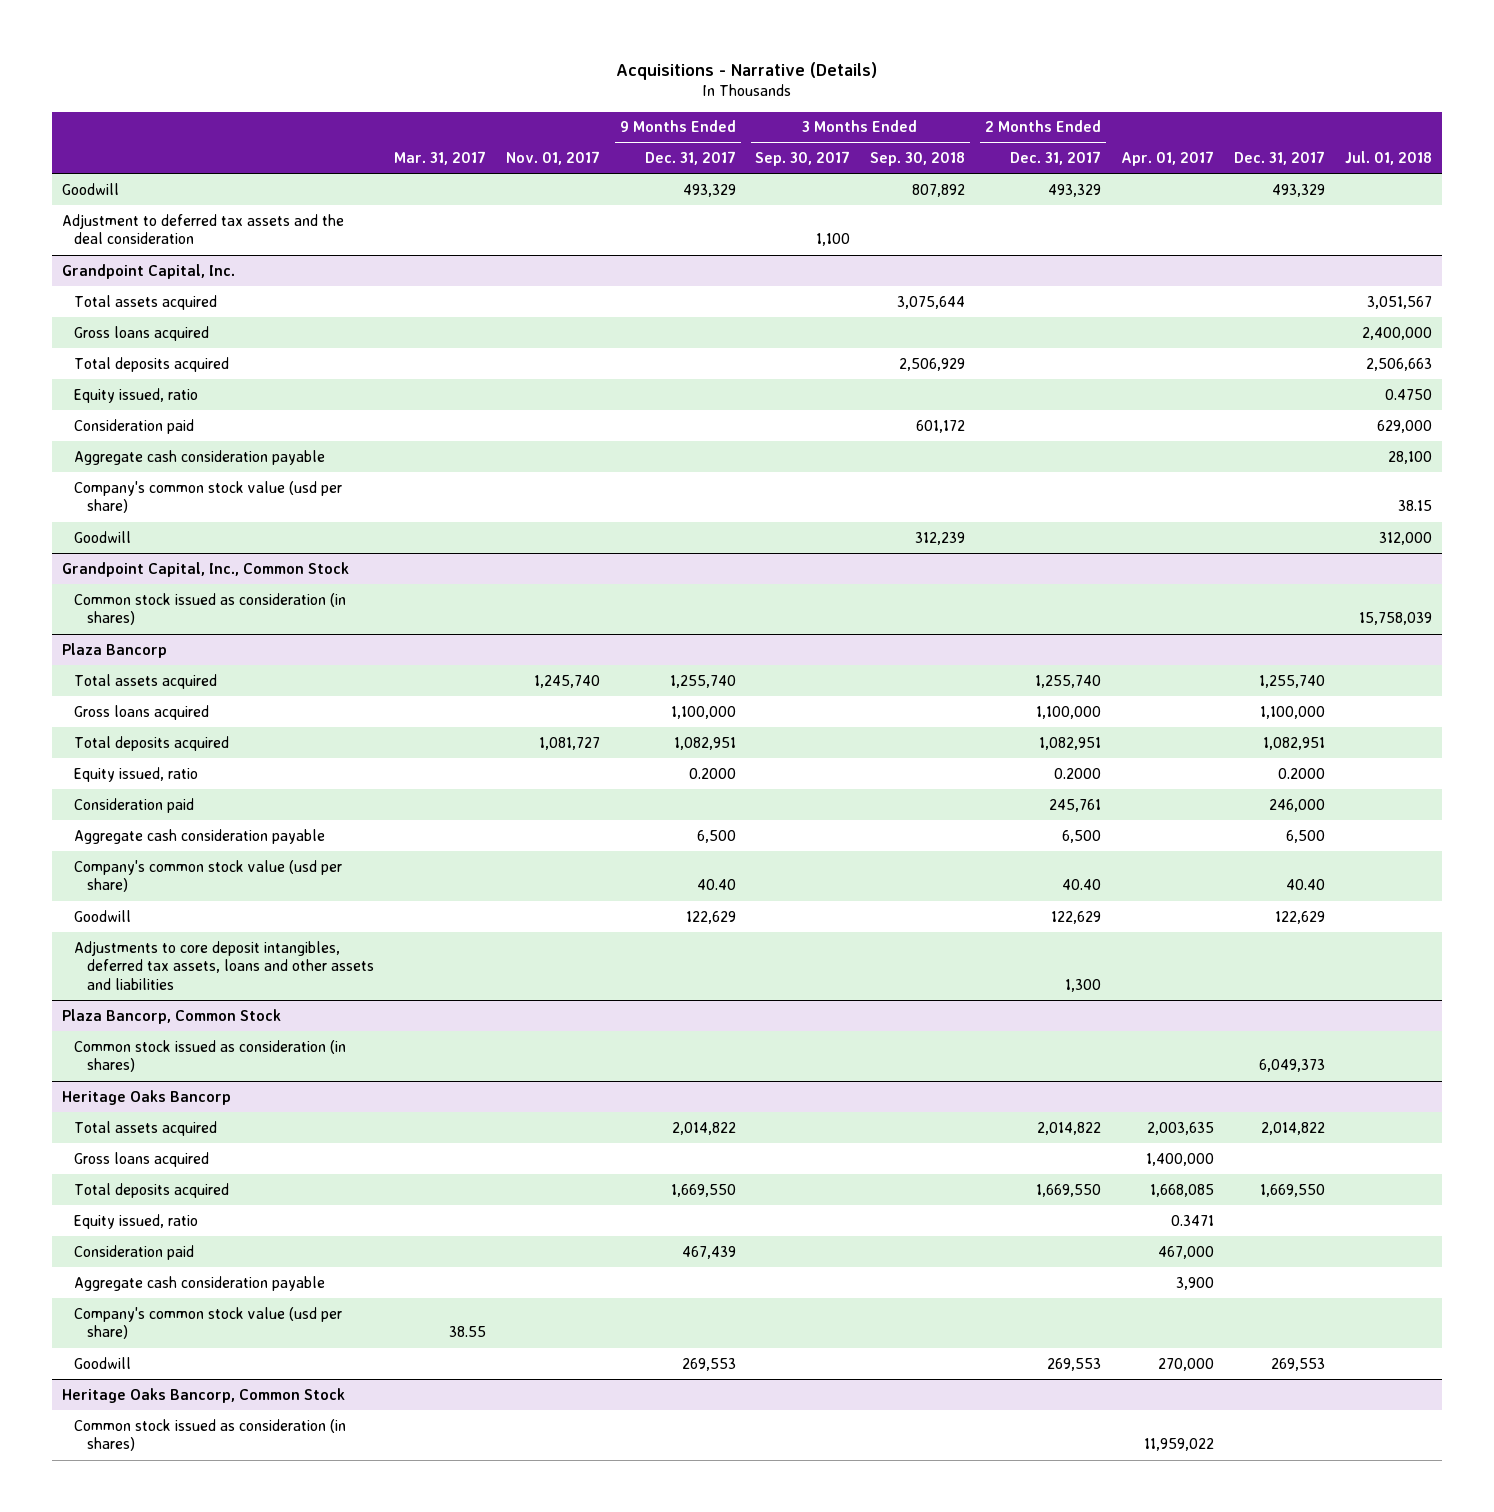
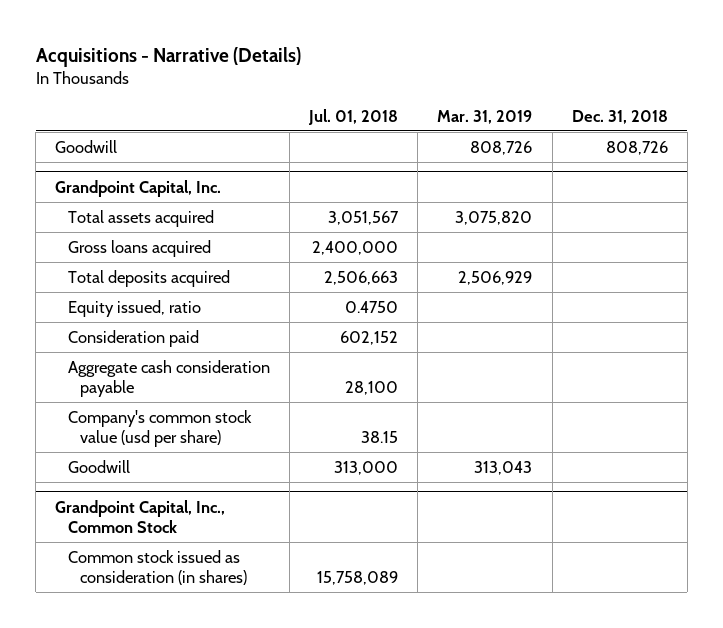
- | Mar. 31, 2017 | Nov. 01, 2017 | 9 Months Ended Dec. 31, 2017 | 3 Months Ended Sep. 30, 2017 | 3 Months Ended Sep. 30, 2018 | 2 Months Ended Dec. 31, 2017 | Apr. 01, 2017 | Dec. 31, 2017 | Jul. 01, 2018
+ | Jul. 01, 2018 | Mar. 31, 2019 | Dec. 31, 2018
- Adjustment to deferred tax assets and the deal consideration | | | | 1,100 | | | | |
@ Grandpoint Capital, Inc.
- Consideration paid | | | | | 601,172 | | | | 629,000
+ Consideration paid | 602,152 | |
- Goodwill | | | | | 312,239 | | | | 312,000
+ Goodwill | 313,000 | 313,043 |
@ Grandpoint Capital, Inc., Common Stock
- Common stock issued as consideration (in shares) | | | | | | | | | 15,758,039
- Plaza Bancorp
- Total assets acquired | | 1,245,740 | 1,255,740 | | | 1,255,740 | | 1,255,740 |
- Gross loans acquired | | | 1,100,000 | | | 1,100,000 | | 1,100,000 |
- Total deposits acquired | | 1,081,727 | 1,082,951 | | | 1,082,951 | | 1,082,951 |
- Equity issued, ratio | | | 0.2000 | | | 0.2000 | | 0.2000 |
- Consideration paid | | | | | | 245,761 | | 246,000 |
- Aggregate cash consideration payable | | | 6,500 | | | 6,500 | | 6,500 |
- Company's common stock value (usd per share) | | | 40.40 | | | 40.40 | | 40.40 |
- Goodwill | | | 122,629 | | | 122,629 | | 122,629 |
- Adjustments to core deposit intangibles, deferred tax assets, loans and other assets and liabilities | | | | | | 1,300 | | |
- Plaza Bancorp, Common Stock
- Common stock issued as consideration (in shares) | | | | | | | | 6,049,373 |
- Heritage Oaks Bancorp
- Total assets acquired | | | 2,014,822 | | | 2,014,822 | 2,003,635 | 2,014,822 |
- Gross loans acquired | | | | | | | 1,400,000 | |
- Total deposits acquired | | | 1,669,550 | | | 1,669,550 | 1,668,085 | 1,669,550 |
- Equity issued, ratio | | | | | | | 0.3471 | |
- Consideration paid | | | 467,439 | | | | 467,000 | |
- Aggregate cash consideration payable | | | | | | | 3,900 | |
- Company's common stock value (usd per share) | 38.55 | | | | | | | |
- Goodwill | | | 269,553 | | | 269,553 | 270,000 | 269,553 |
- Heritage Oaks Bancorp, Common Stock
- Common stock issued as consideration (in shares) | | | | | | | 11,959,022 | |
@ Grandpoint Capital, Inc., Common Stock
+ Common stock issued as consideration (in shares) | 15,758,089 | |

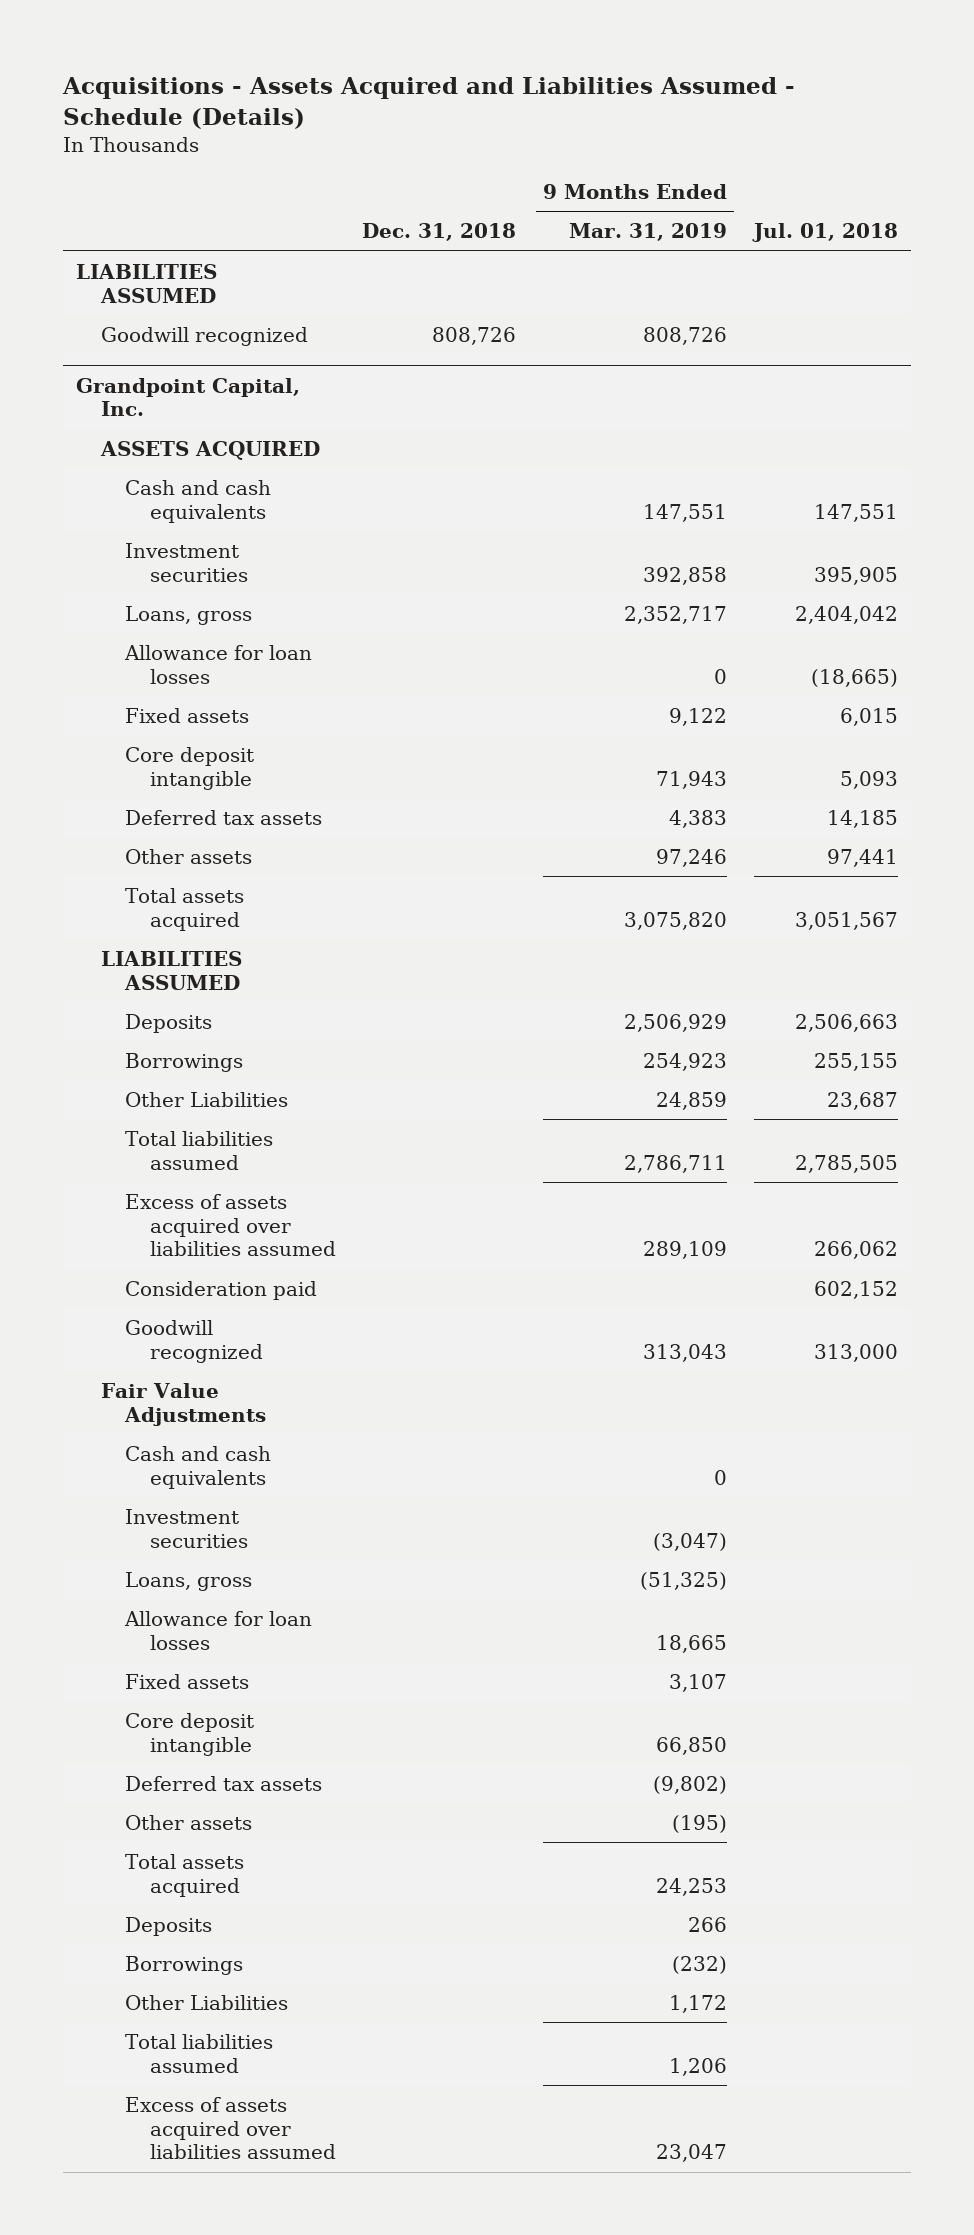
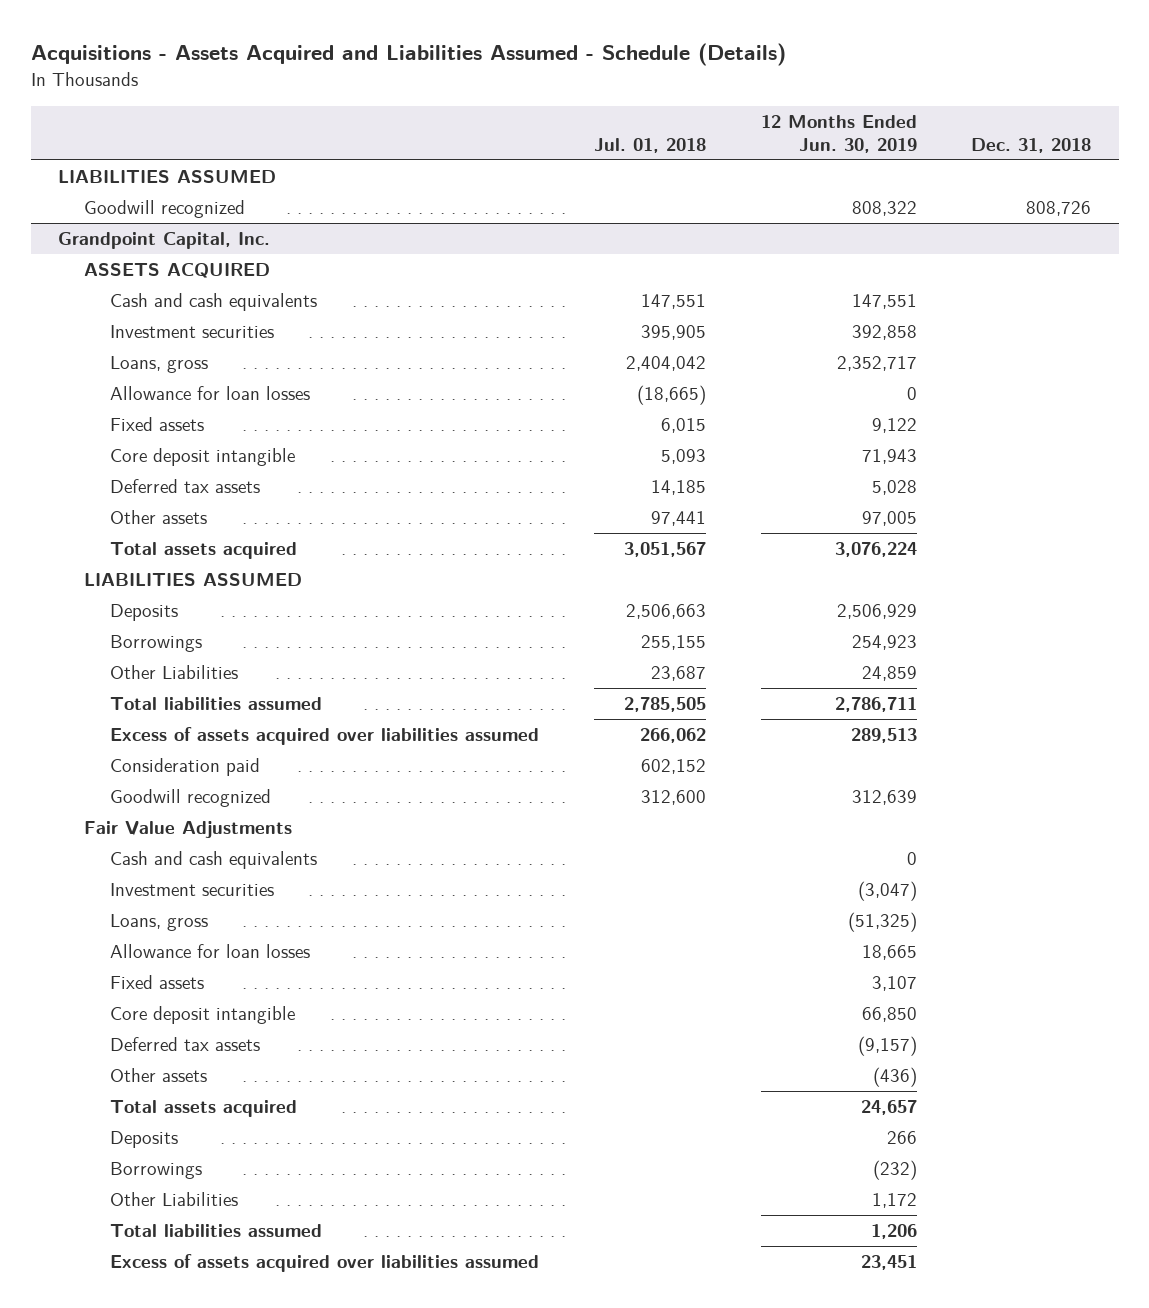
- | Dec. 31, 2018 | 9 Months Ended Mar. 31, 2019 | Jul. 01, 2018
+ | Jul. 01, 2018 | 12 Months Ended Jun. 30, 2019 | Dec. 31, 2018
@ Grandpoint Capital, Inc.
- Goodwill recognized | | 313,043 | 313,000
+ Goodwill recognized | 312,600 | 312,639 |

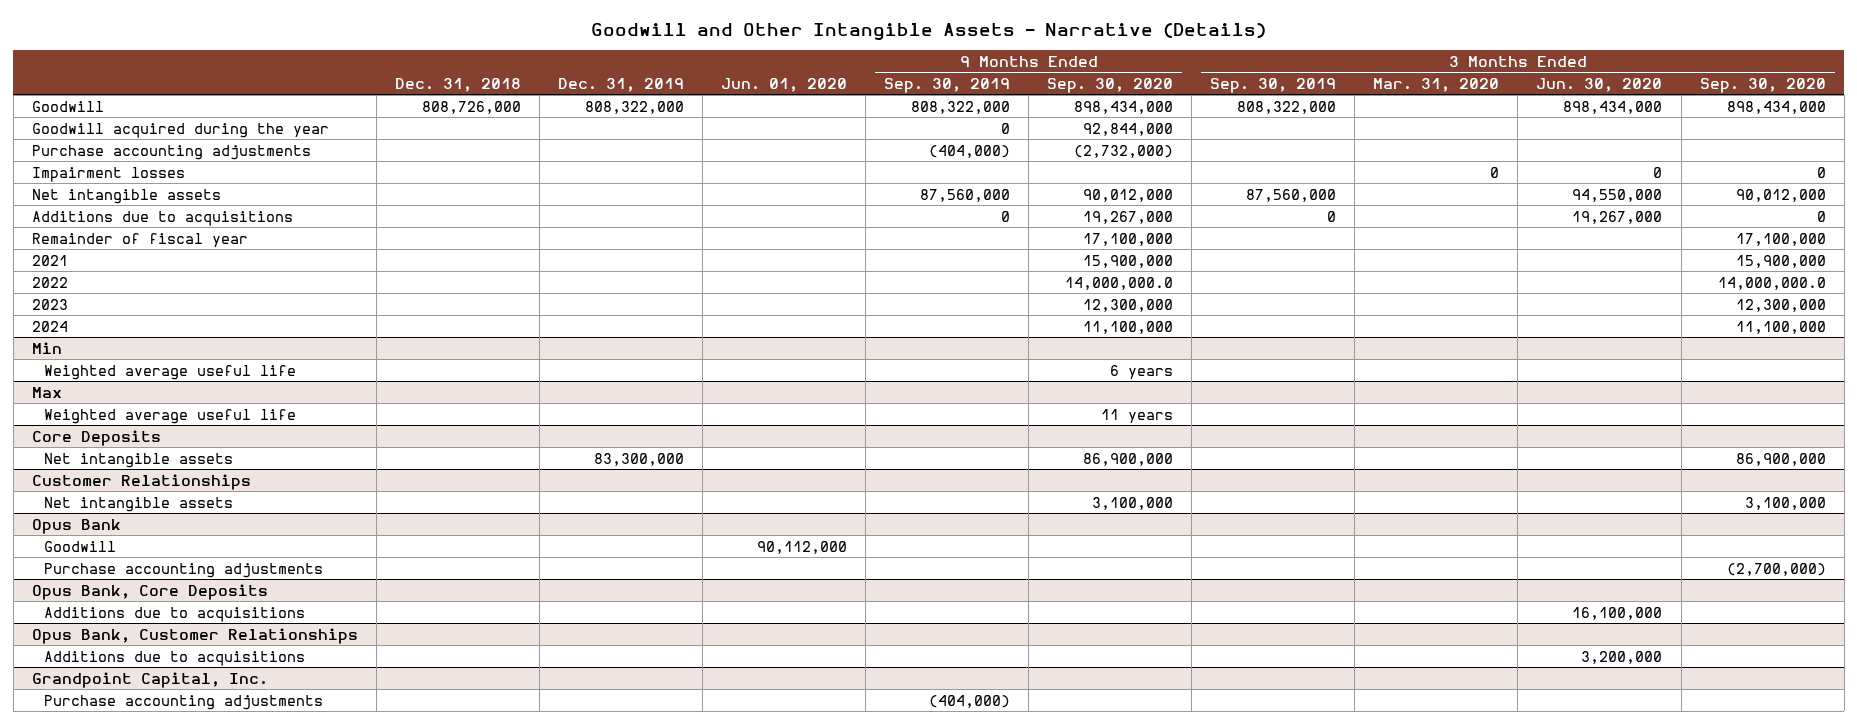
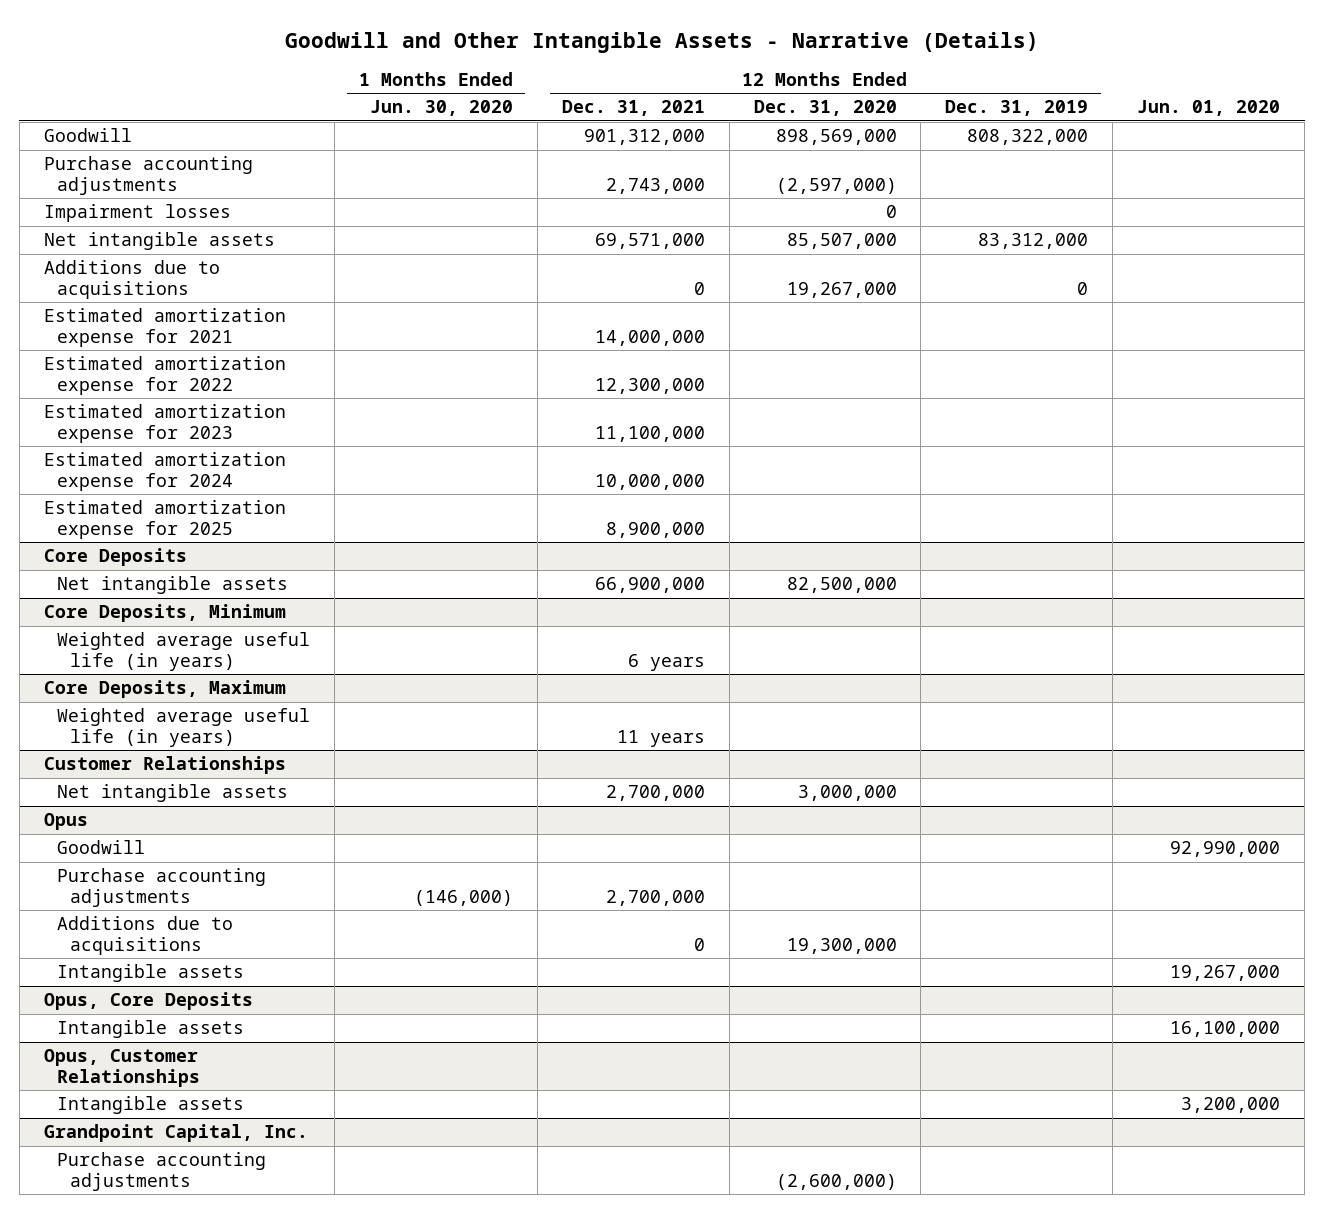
- | Dec. 31, 2018 | Dec. 31, 2019 | Jun. 01, 2020 | 9 Months Ended Sep. 30, 2019 | 9 Months Ended Sep. 30, 2020 | 3 Months Ended Sep. 30, 2019 | 3 Months Ended Mar. 31, 2020 | 3 Months Ended Jun. 30, 2020 | 3 Months Ended Sep. 30, 2020
+ | 1 Months Ended Jun. 30, 2020 | 12 Months Ended Dec. 31, 2021 | 12 Months Ended Dec. 31, 2020 | 12 Months Ended Dec. 31, 2019 | Jun. 01, 2020
- Goodwill acquired during the year | | | | 0 | 92,844,000 | | | |
- Remainder of fiscal year | | | | | 17,100,000 | | | | 17,100,000
- 2021 | | | | | 15,900,000 | | | | 15,900,000
- 2022 | | | | | 14,000,000.0 | | | | 14,000,000.0
- 2023 | | | | | 12,300,000 | | | | 12,300,000
- 2024 | | | | | 11,100,000 | | | | 11,100,000
- Min
- Weighted average useful life | | | | | 6 years | | | |
- Max
- Weighted average useful life | | | | | 11 years | | | |
+ Estimated amortization expense for 2021 | | 14,000,000 | | |
+ Estimated amortization expense for 2022 | | 12,300,000 | | |
+ Estimated amortization expense for 2023 | | 11,100,000 | | |
+ Estimated amortization expense for 2024 | | 10,000,000 | | |
+ Estimated amortization expense for 2025 | | 8,900,000 | | |
+ Core Deposits, Minimum
+ Weighted average useful life (in years) | | 6 years | | |
+ Core Deposits, Maximum
+ Weighted average useful life (in years) | | 11 years | | |
- Opus Bank
- Goodwill | | | 90,112,000 | | | | | |
+ Opus
+ Goodwill | | | | | 92,990,000
- Opus Bank, Core Deposits
- Additions due to acquisitions | | | | | | | | 16,100,000 |
- Opus Bank, Customer Relationships
- Additions due to acquisitions | | | | | | | | 3,200,000 |
+ Additions due to acquisitions | | 0 | 19,300,000 | |
+ Intangible assets | | | | | 19,267,000
+ Opus, Core Deposits
+ Intangible assets | | | | | 16,100,000
+ Opus, Customer Relationships
+ Intangible assets | | | | | 3,200,000

